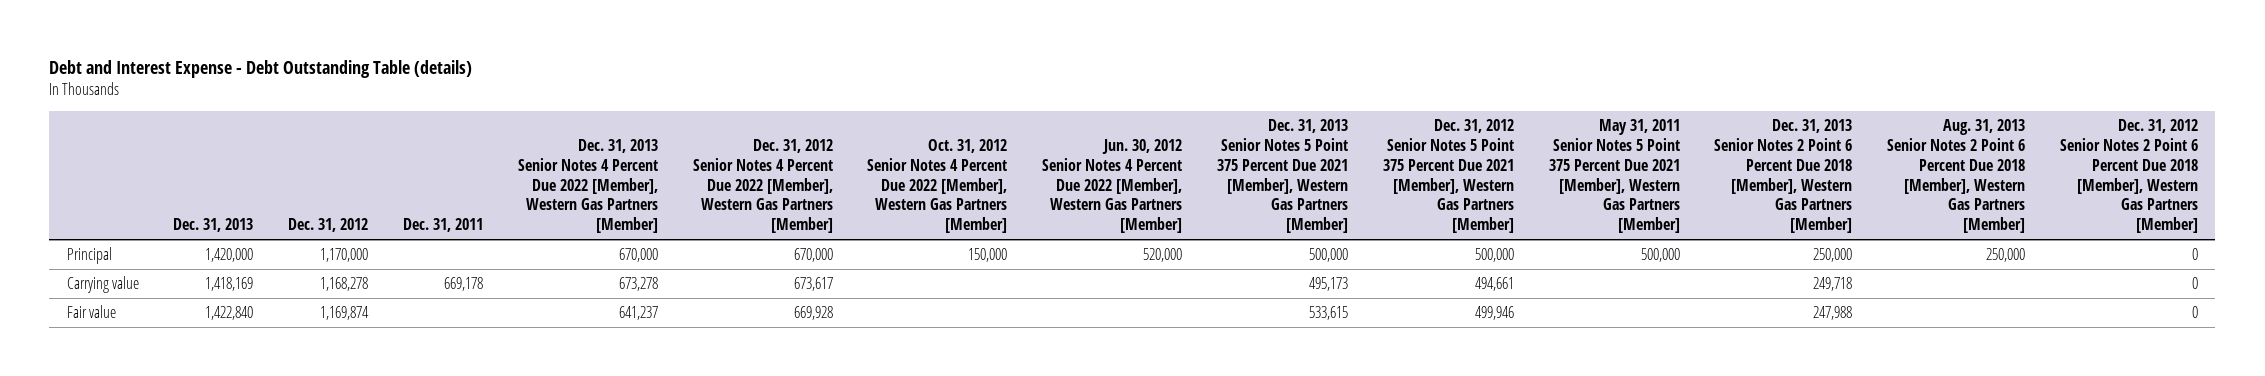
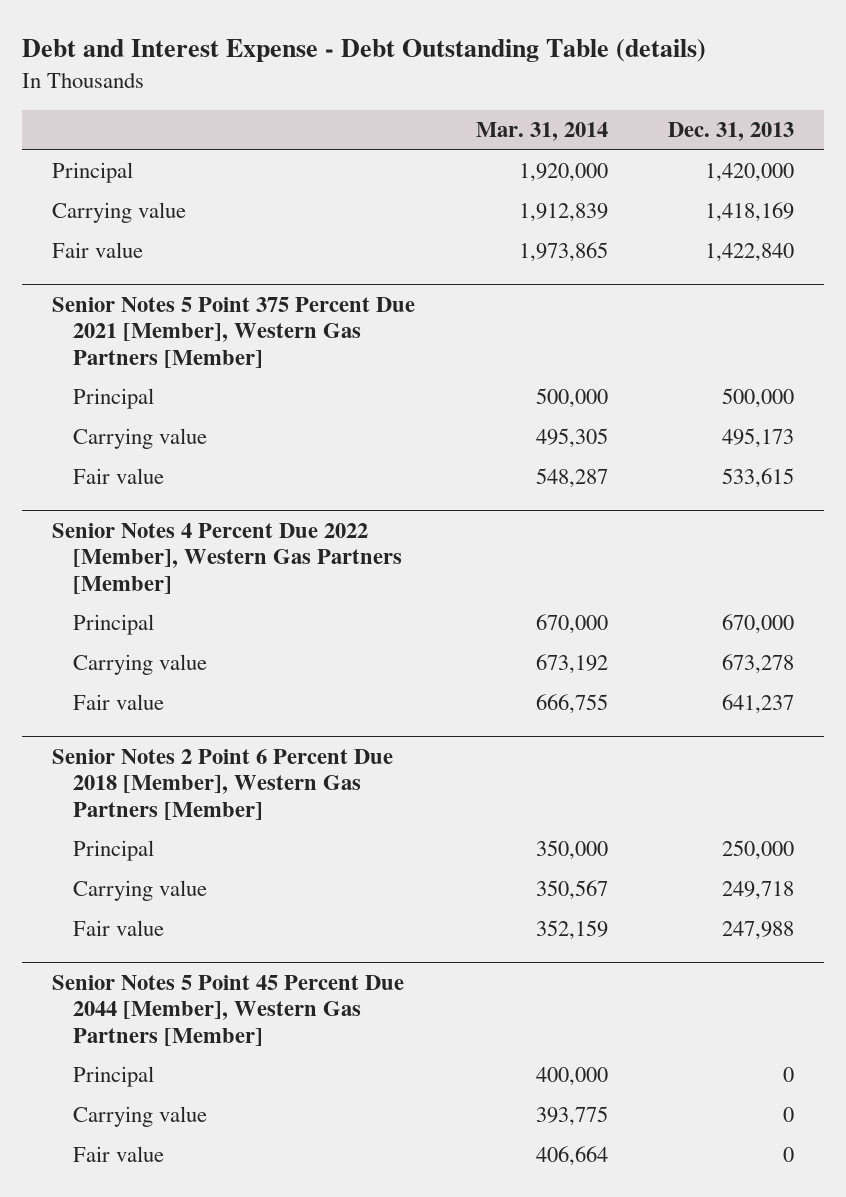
- | Dec. 31, 2013 | Dec. 31, 2012 | Dec. 31, 2011 | Dec. 31, 2013 Senior Notes 4 Percent Due 2022 [Member], Western Gas Partners [Member] | Dec. 31, 2012 Senior Notes 4 Percent Due 2022 [Member], Western Gas Partners [Member] | Oct. 31, 2012 Senior Notes 4 Percent Due 2022 [Member], Western Gas Partners [Member] | Jun. 30, 2012 Senior Notes 4 Percent Due 2022 [Member], Western Gas Partners [Member] | Dec. 31, 2013 Senior Notes 5 Point 375 Percent Due 2021 [Member], Western Gas Partners [Member] | Dec. 31, 2012 Senior Notes 5 Point 375 Percent Due 2021 [Member], Western Gas Partners [Member] | May 31, 2011 Senior Notes 5 Point 375 Percent Due 2021 [Member], Western Gas Partners [Member] | Dec. 31, 2013 Senior Notes 2 Point 6 Percent Due 2018 [Member], Western Gas Partners [Member] | Aug. 31, 2013 Senior Notes 2 Point 6 Percent Due 2018 [Member], Western Gas Partners [Member] | Dec. 31, 2012 Senior Notes 2 Point 6 Percent Due 2018 [Member], Western Gas Partners [Member]
+ | Mar. 31, 2014 | Dec. 31, 2013
+ Senior Notes 5 Point 375 Percent Due 2021 [Member], Western Gas Partners [Member]
+ Principal | 500,000 | 500,000
+ Carrying value | 495,305 | 495,173
+ Fair value | 548,287 | 533,615
+ Senior Notes 4 Percent Due 2022 [Member], Western Gas Partners [Member]
+ Principal | 670,000 | 670,000
+ Carrying value | 673,192 | 673,278
+ Fair value | 666,755 | 641,237
+ Senior Notes 2 Point 6 Percent Due 2018 [Member], Western Gas Partners [Member]
+ Principal | 350,000 | 250,000
+ Carrying value | 350,567 | 249,718
+ Fair value | 352,159 | 247,988
+ Senior Notes 5 Point 45 Percent Due 2044 [Member], Western Gas Partners [Member]
+ Principal | 400,000 | 0
+ Carrying value | 393,775 | 0
+ Fair value | 406,664 | 0

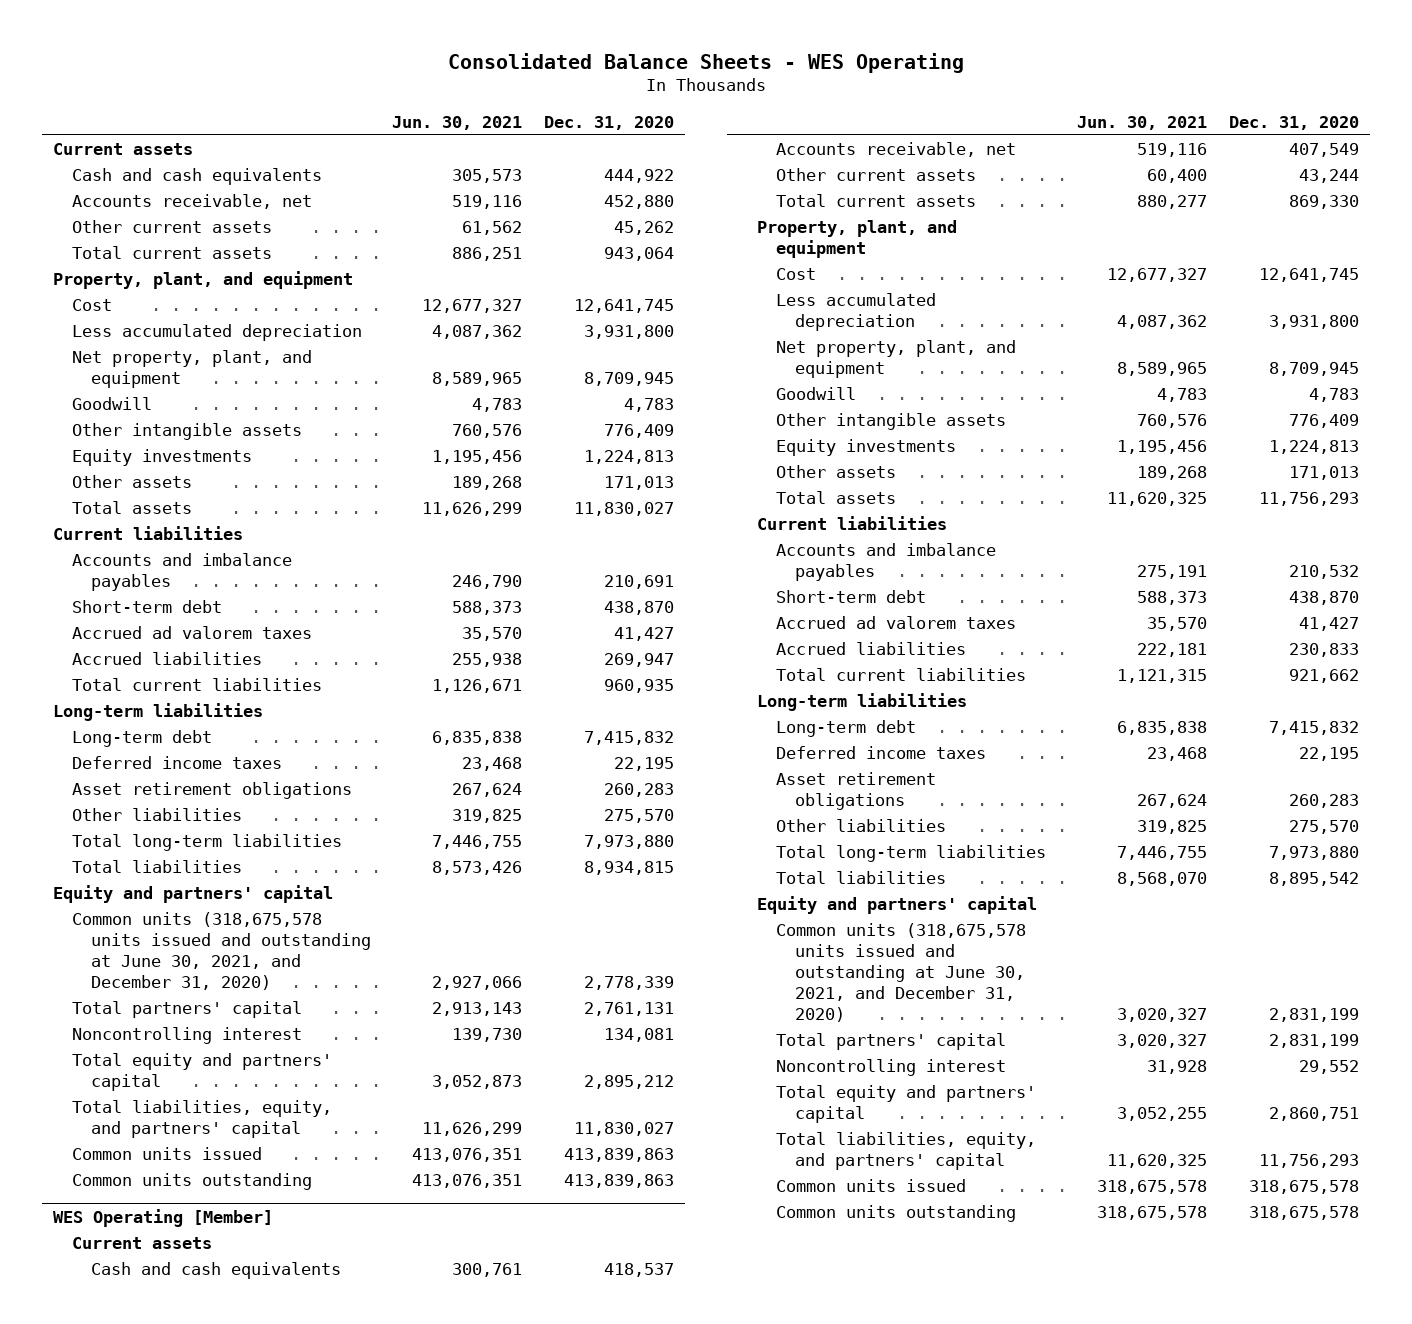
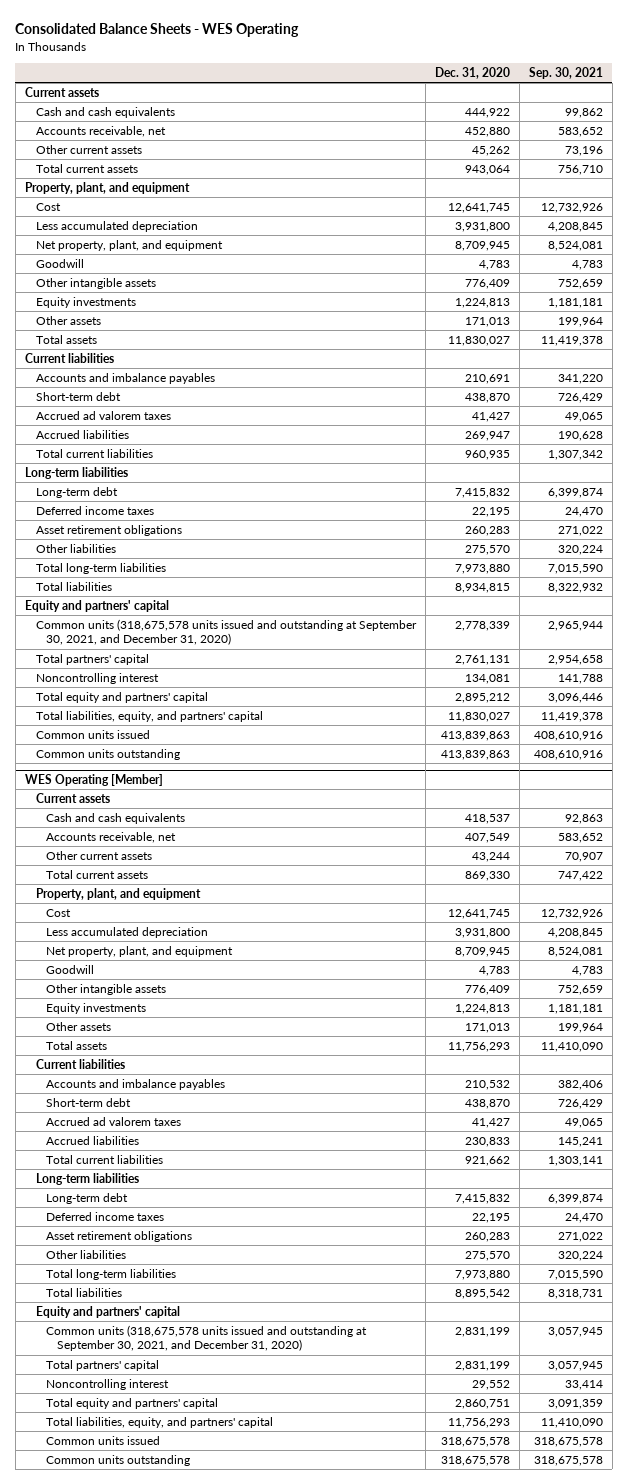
- | Jun. 30, 2021 | Dec. 31, 2020
+ | Dec. 31, 2020 | Sep. 30, 2021
- Common units (318,675,578 units issued and outstanding at June 30, 2021, and December 31, 2020) | 2,927,066 | 2,778,339
+ Common units (318,675,578 units issued and outstanding at September 30, 2021, and December 31, 2020) | 2,778,339 | 2,965,944
@ WES Operating [Member]
- Common units (318,675,578 units issued and outstanding at June 30, 2021, and December 31, 2020) | 3,020,327 | 2,831,199
+ Common units (318,675,578 units issued and outstanding at September 30, 2021, and December 31, 2020) | 2,831,199 | 3,057,945

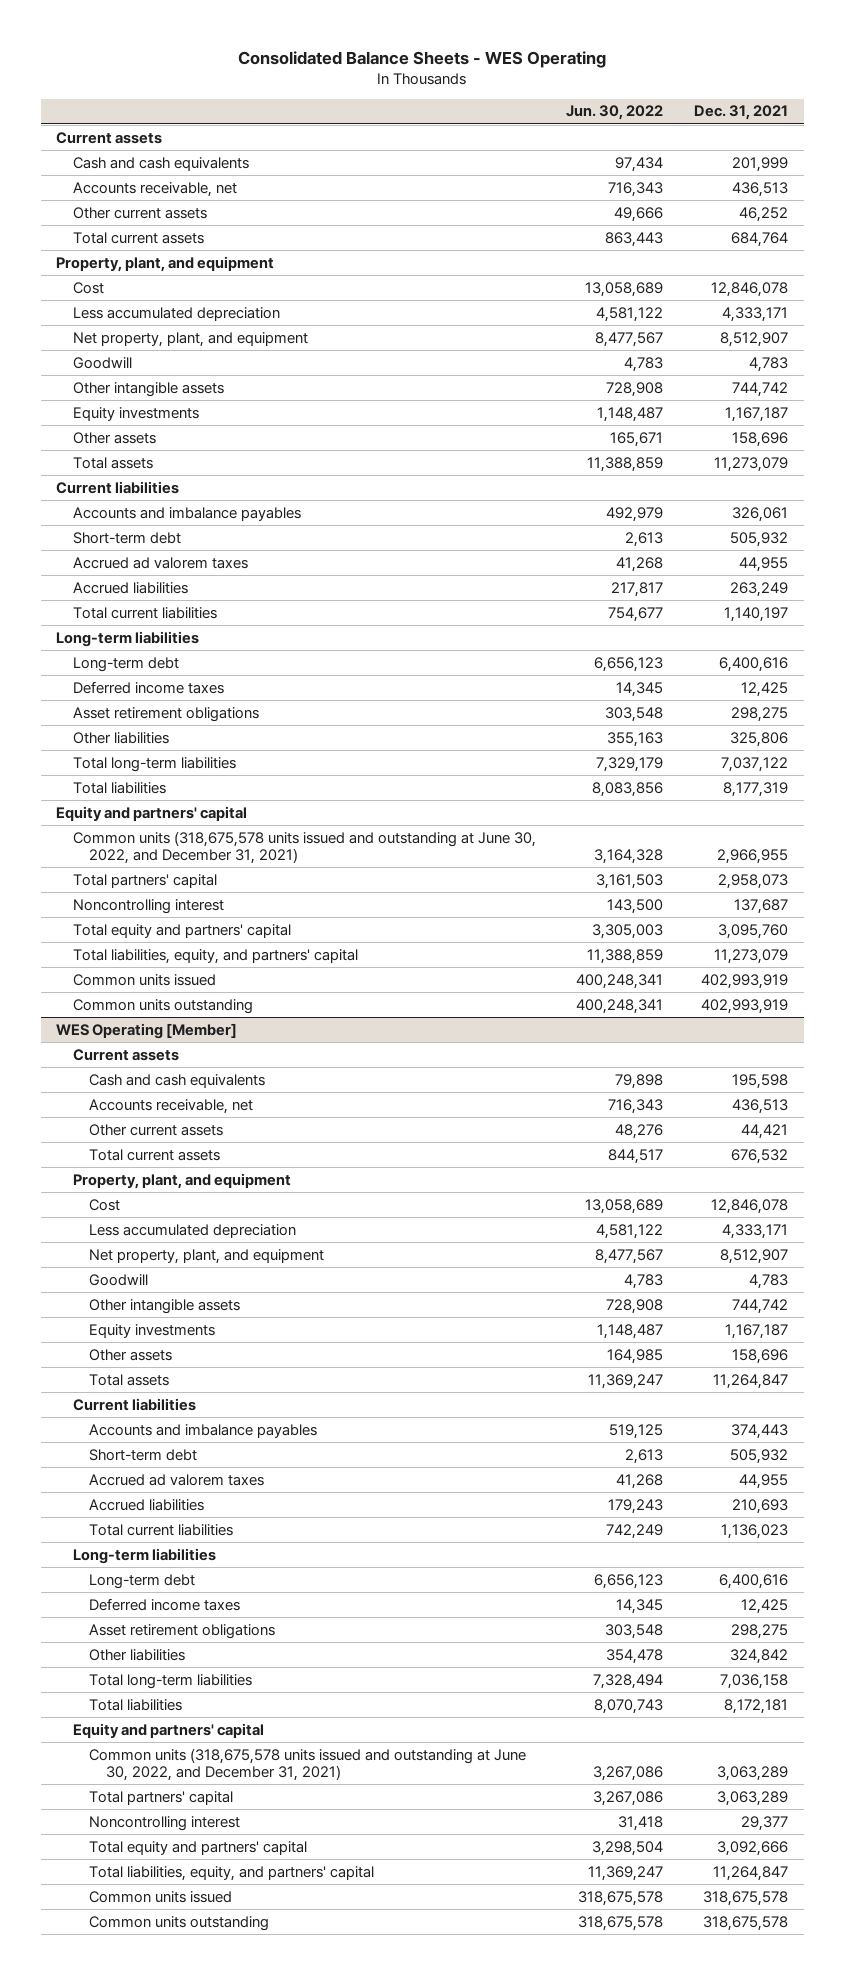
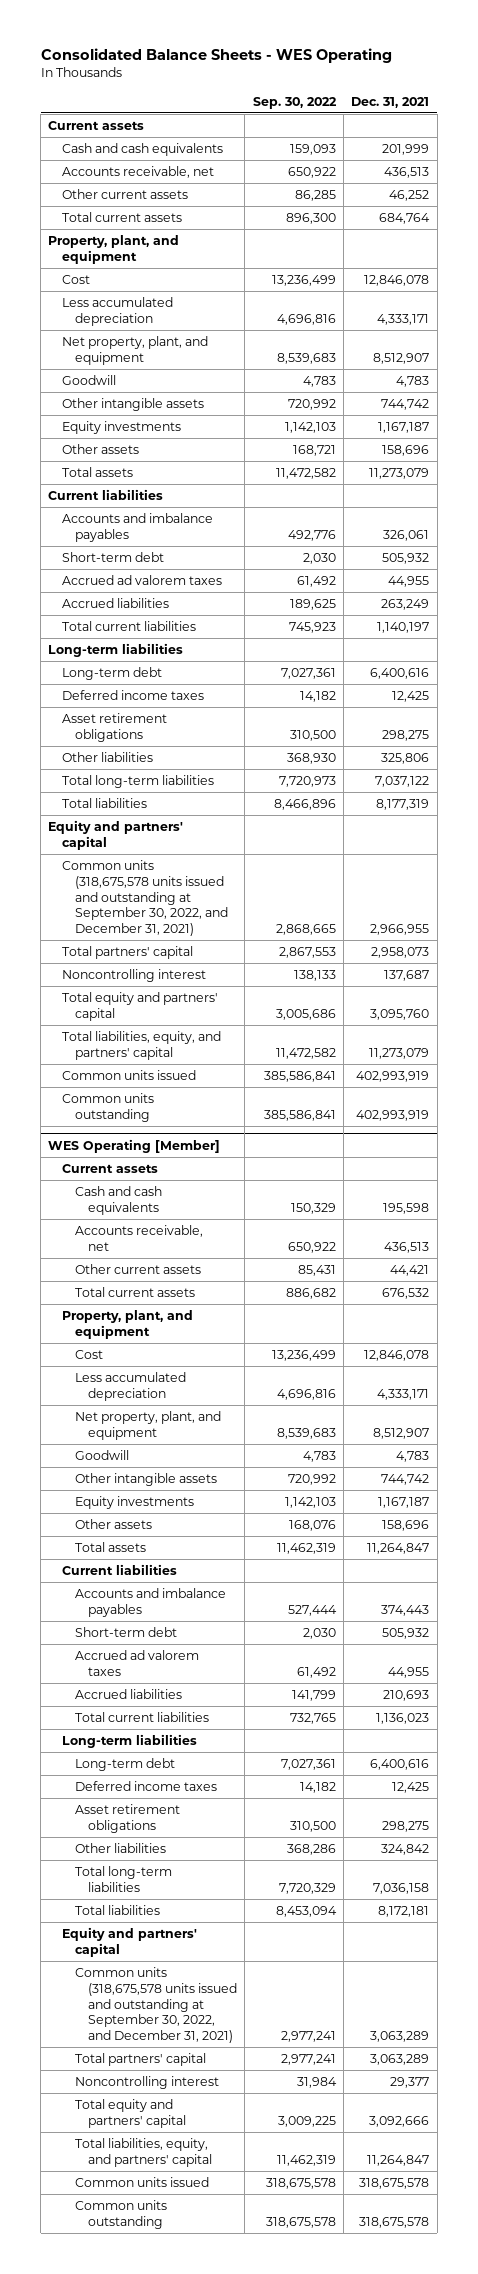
- | Jun. 30, 2022 | Dec. 31, 2021
+ | Sep. 30, 2022 | Dec. 31, 2021
- Common units (318,675,578 units issued and outstanding at June 30, 2022, and December 31, 2021) | 3,164,328 | 2,966,955
+ Common units (318,675,578 units issued and outstanding at September 30, 2022, and December 31, 2021) | 2,868,665 | 2,966,955
@ WES Operating [Member]
- Common units (318,675,578 units issued and outstanding at June 30, 2022, and December 31, 2021) | 3,267,086 | 3,063,289
+ Common units (318,675,578 units issued and outstanding at September 30, 2022, and December 31, 2021) | 2,977,241 | 3,063,289

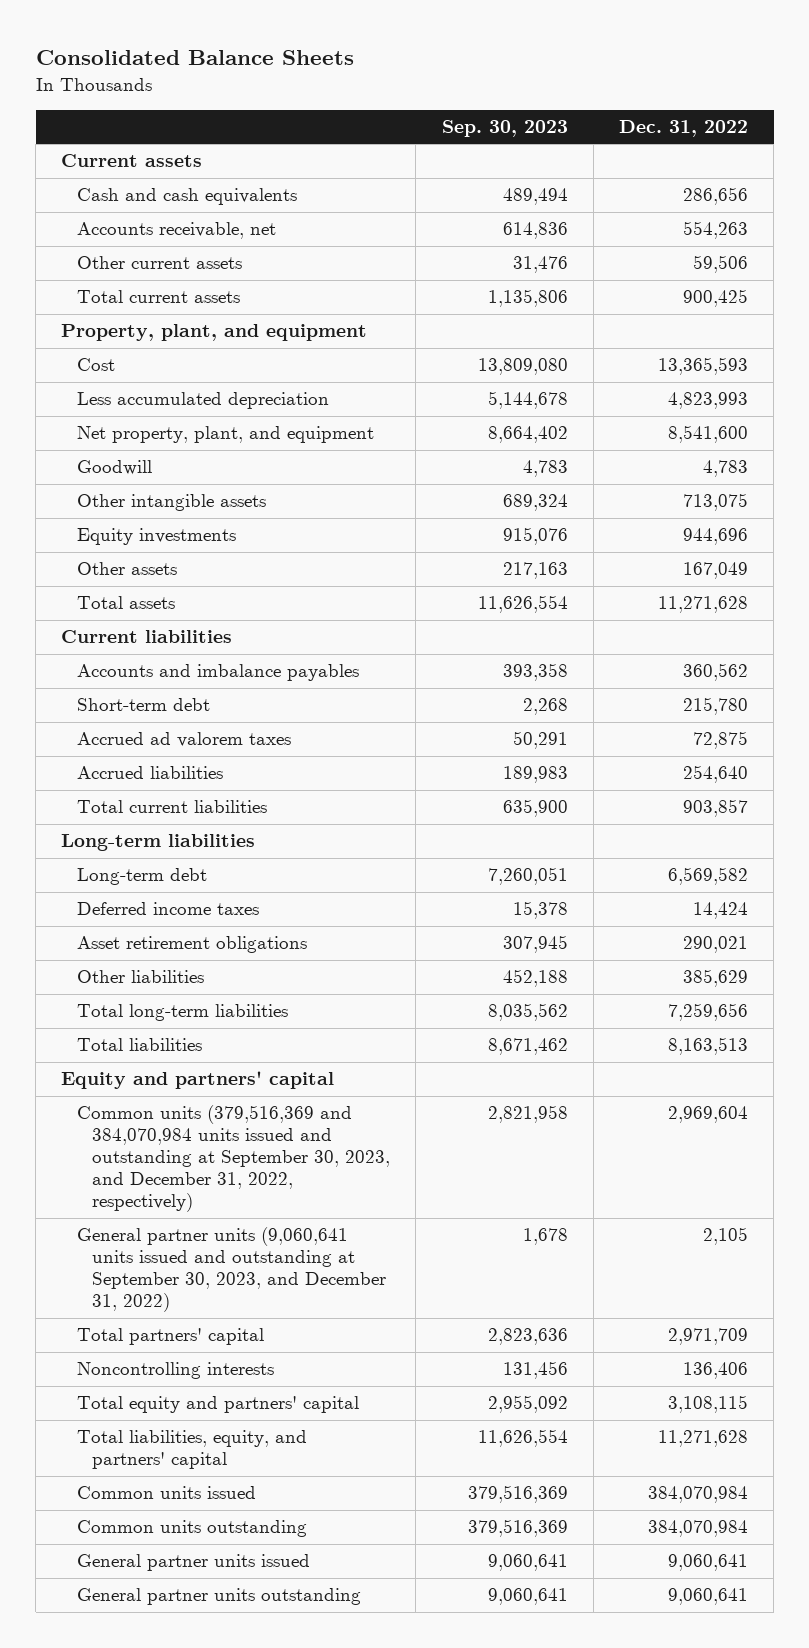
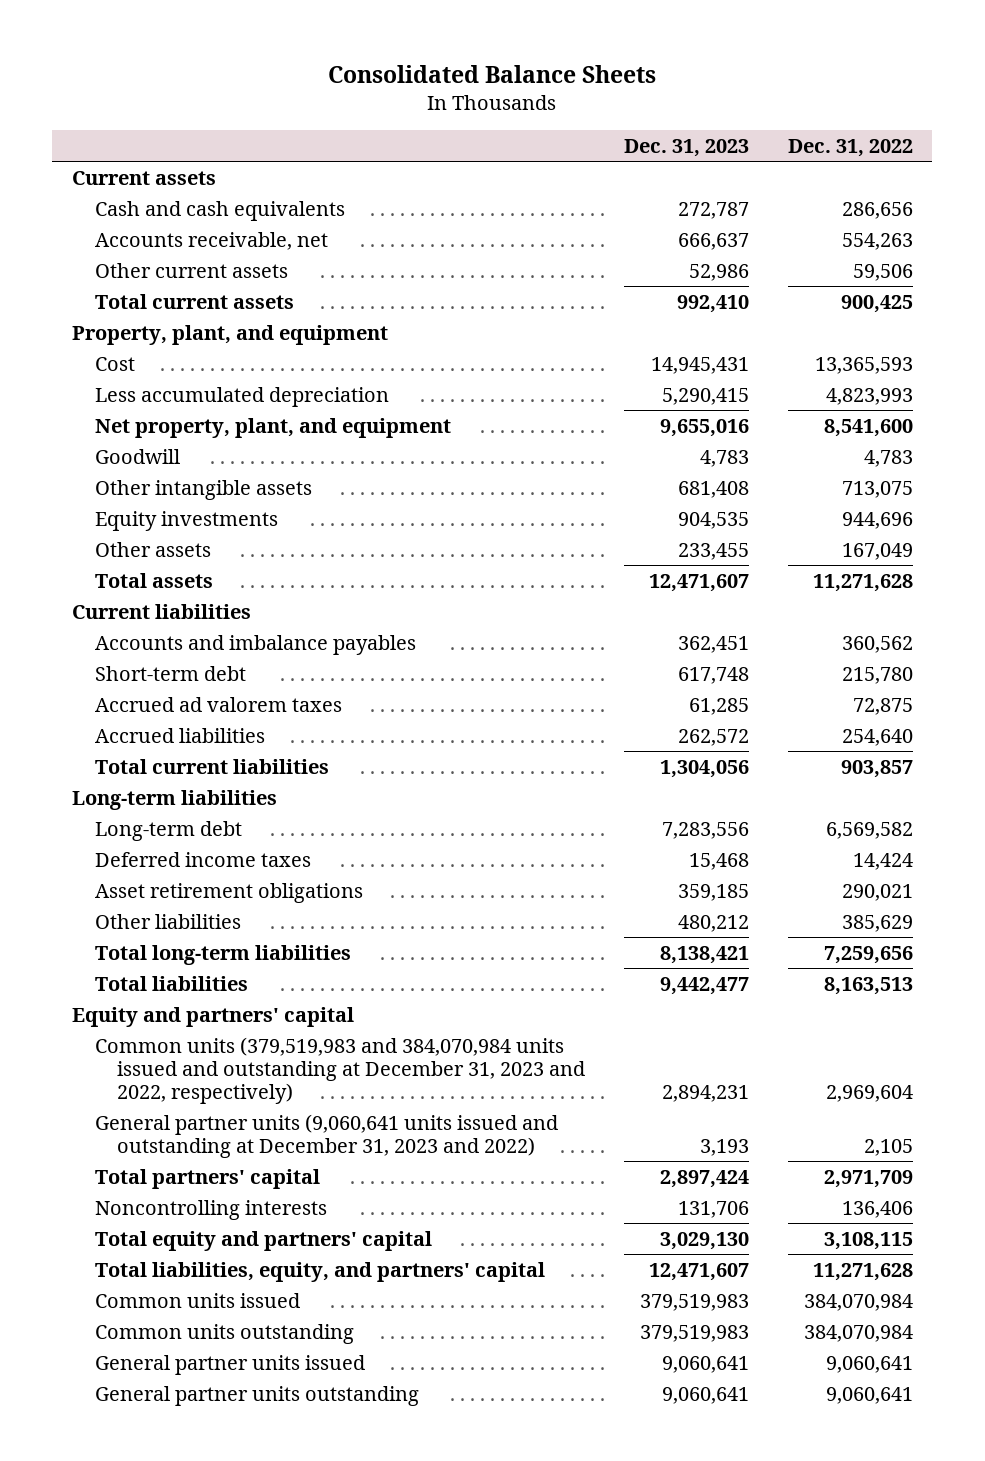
- | Sep. 30, 2023 | Dec. 31, 2022
+ | Dec. 31, 2023 | Dec. 31, 2022
- Common units (379,516,369 and 384,070,984 units issued and outstanding at September 30, 2023, and December 31, 2022, respectively) | 2,821,958 | 2,969,604
- General partner units (9,060,641 units issued and outstanding at September 30, 2023, and December 31, 2022) | 1,678 | 2,105
+ Common units (379,519,983 and 384,070,984 units issued and outstanding at December 31, 2023 and 2022, respectively) | 2,894,231 | 2,969,604
+ General partner units (9,060,641 units issued and outstanding at December 31, 2023 and 2022) | 3,193 | 2,105

